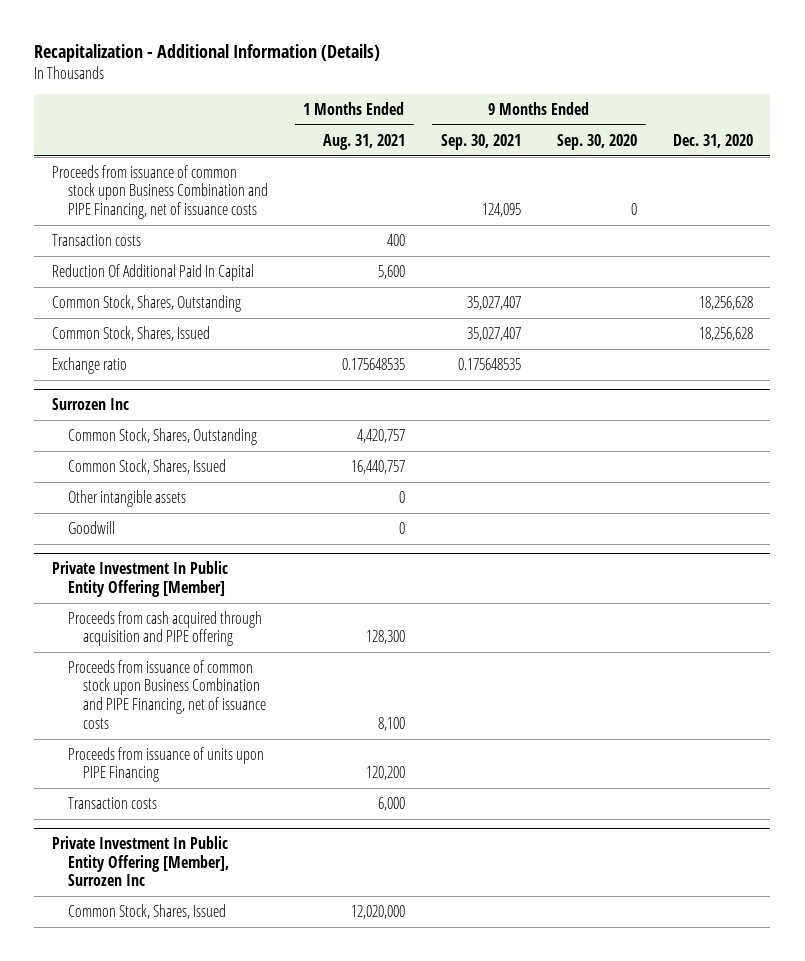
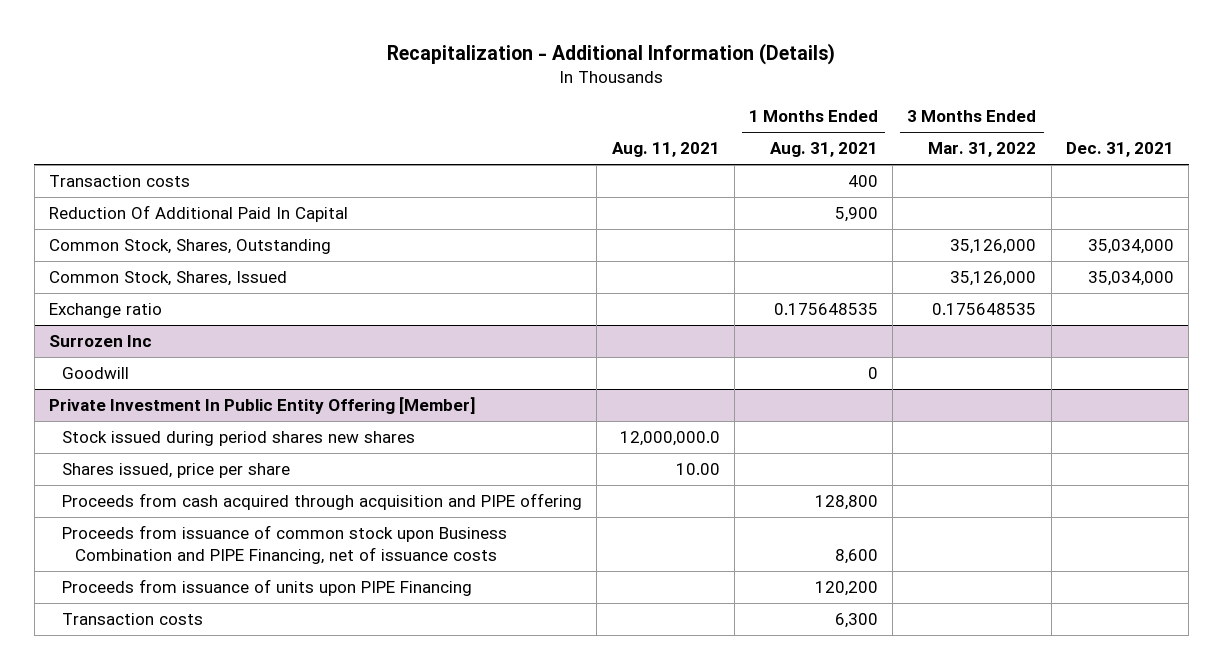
- | 1 Months Ended Aug. 31, 2021 | 9 Months Ended Sep. 30, 2021 | 9 Months Ended Sep. 30, 2020 | Dec. 31, 2020
+ | Aug. 11, 2021 | 1 Months Ended Aug. 31, 2021 | 3 Months Ended Mar. 31, 2022 | Dec. 31, 2021
- Proceeds from issuance of common stock upon Business Combination and PIPE Financing, net of issuance costs | | 124,095 | 0 |
- Reduction Of Additional Paid In Capital | 5,600 | | |
+ Reduction Of Additional Paid In Capital | | 5,900 | |
@ Surrozen Inc
- Common Stock, Shares, Outstanding | 4,420,757 | | |
- Common Stock, Shares, Issued | 16,440,757 | | |
- Other intangible assets | 0 | | |
@ Private Investment In Public Entity Offering [Member]
- Proceeds from cash acquired through acquisition and PIPE offering | 128,300 | | |
- Proceeds from issuance of common stock upon Business Combination and PIPE Financing, net of issuance costs | 8,100 | | |
+ Stock issued during period shares new shares | 12,000,000.0 | | |
+ Shares issued, price per share | 10.00 | | |
+ Proceeds from cash acquired through acquisition and PIPE offering | | 128,800 | |
+ Proceeds from issuance of common stock upon Business Combination and PIPE Financing, net of issuance costs | | 8,600 | |
- Transaction costs | 6,000 | | |
- Private Investment In Public Entity Offering [Member], Surrozen Inc
- Common Stock, Shares, Issued | 12,020,000 | | |
@ Private Investment In Public Entity Offering [Member]
+ Transaction costs | | 6,300 | |

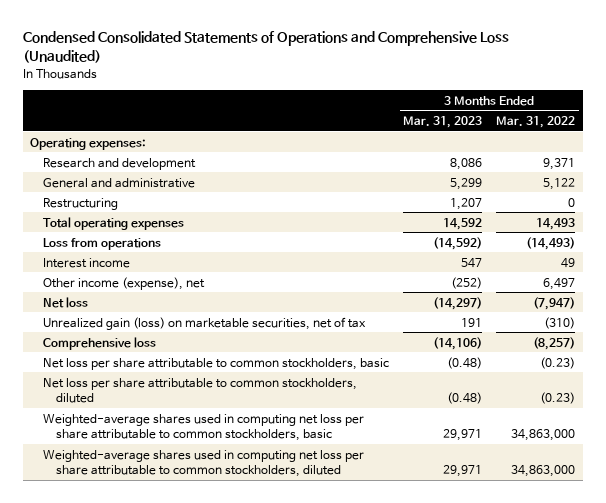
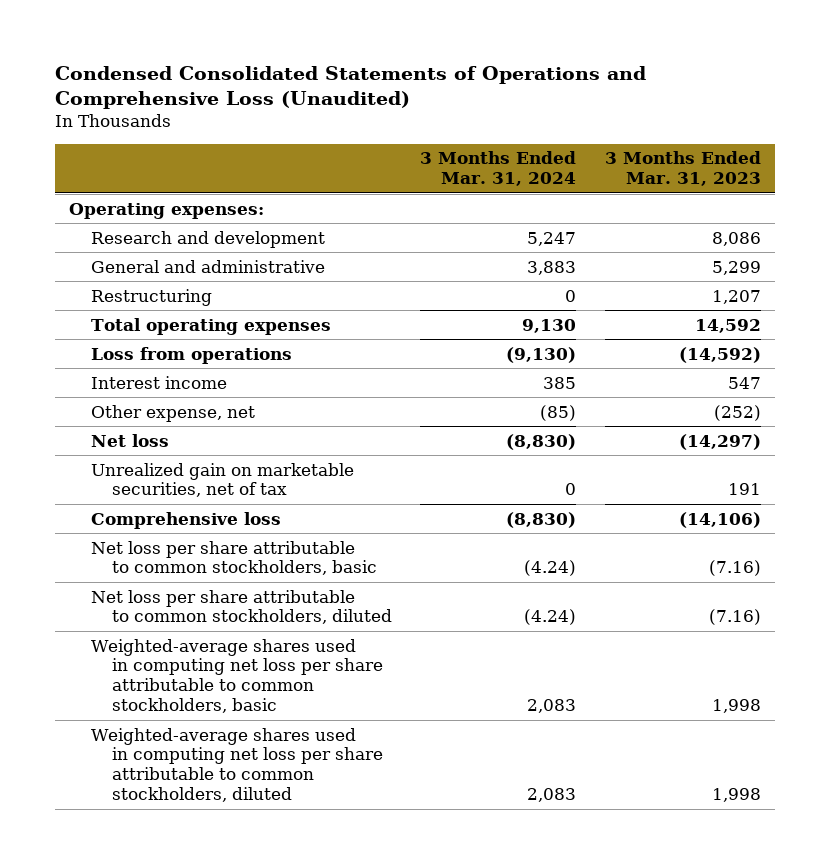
- | 3 Months Ended Mar. 31, 2023 | 3 Months Ended Mar. 31, 2022
+ | 3 Months Ended Mar. 31, 2024 | 3 Months Ended Mar. 31, 2023
- Other income (expense), net | (252) | 6,497
+ Other expense, net | (85) | (252)
- Unrealized gain (loss) on marketable securities, net of tax | 191 | (310)
+ Unrealized gain on marketable securities, net of tax | 0 | 191
- Net loss per share attributable to common stockholders, basic | (0.48) | (0.23)
- Net loss per share attributable to common stockholders, diluted | (0.48) | (0.23)
- Weighted-average shares used in computing net loss per share attributable to common stockholders, basic | 29,971 | 34,863,000
- Weighted-average shares used in computing net loss per share attributable to common stockholders, diluted | 29,971 | 34,863,000
+ Net loss per share attributable to common stockholders, basic | (4.24) | (7.16)
+ Net loss per share attributable to common stockholders, diluted | (4.24) | (7.16)
+ Weighted-average shares used in computing net loss per share attributable to common stockholders, basic | 2,083 | 1,998
+ Weighted-average shares used in computing net loss per share attributable to common stockholders, diluted | 2,083 | 1,998

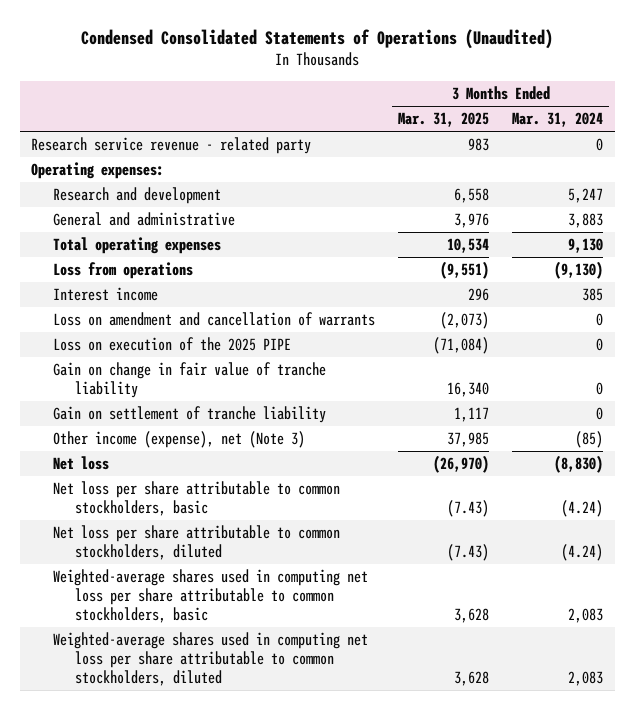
- Condensed Consolidated Statements of Operations and Comprehensive Loss (Unaudited)
+ Condensed Consolidated Statements of Operations (Unaudited)
- | 3 Months Ended Mar. 31, 2024 | 3 Months Ended Mar. 31, 2023
+ | 3 Months Ended Mar. 31, 2025 | 3 Months Ended Mar. 31, 2024
+ Research service revenue - related party | 983 | 0
- Restructuring | 0 | 1,207
- Other expense, net | (85) | (252)
+ Loss on amendment and cancellation of warrants | (2,073) | 0
+ Loss on execution of the 2025 PIPE | (71,084) | 0
+ Gain on change in fair value of tranche liability | 16,340 | 0
+ Gain on settlement of tranche liability | 1,117 | 0
+ Other income (expense), net (Note 3) | 37,985 | (85)
- Unrealized gain on marketable securities, net of tax | 0 | 191
- Comprehensive loss | (8,830) | (14,106)

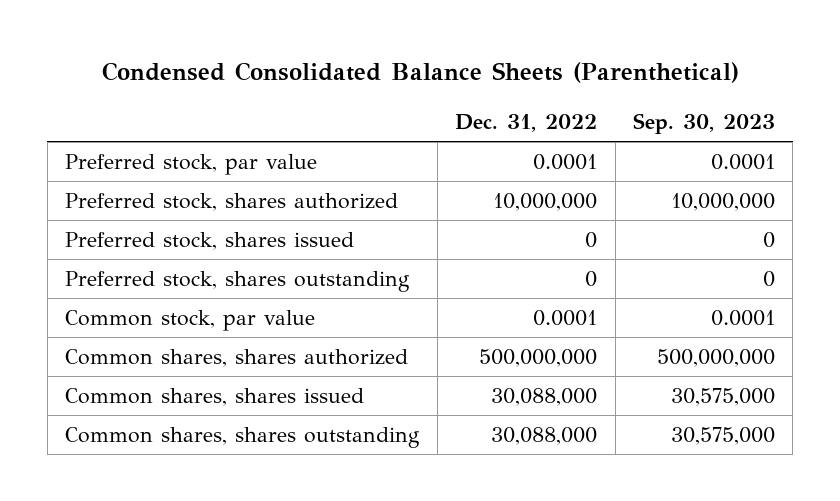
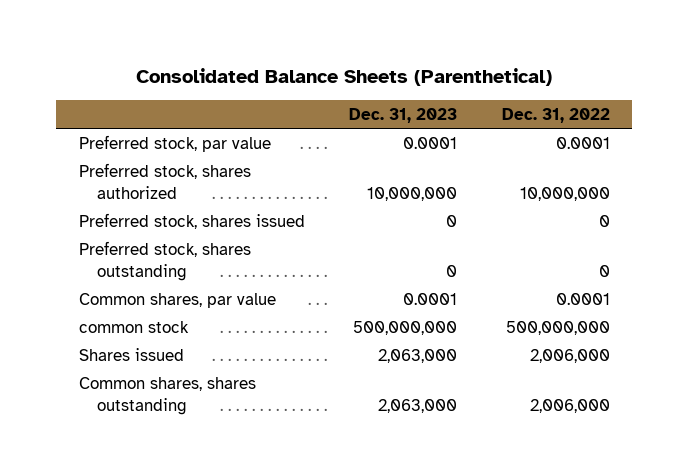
- Condensed Consolidated Balance Sheets (Parenthetical)
+ Consolidated Balance Sheets (Parenthetical)
- | Dec. 31, 2022 | Sep. 30, 2023
+ | Dec. 31, 2023 | Dec. 31, 2022
- Common stock, par value | 0.0001 | 0.0001
- Common shares, shares authorized | 500,000,000 | 500,000,000
- Common shares, shares issued | 30,088,000 | 30,575,000
- Common shares, shares outstanding | 30,088,000 | 30,575,000
+ Common shares, par value | 0.0001 | 0.0001
+ common stock | 500,000,000 | 500,000,000
+ Shares issued | 2,063,000 | 2,006,000
+ Common shares, shares outstanding | 2,063,000 | 2,006,000

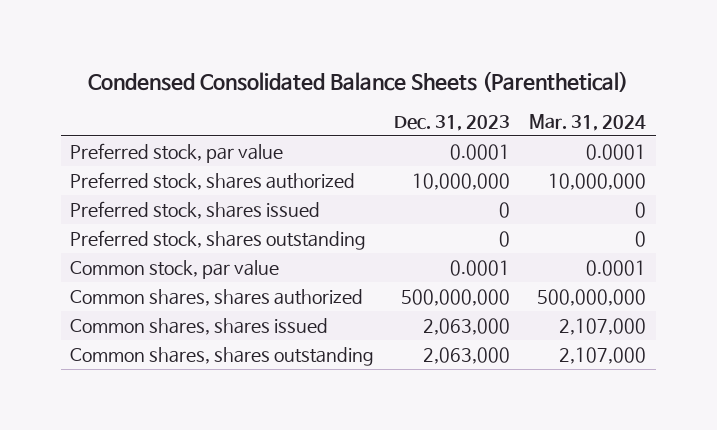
- Consolidated Balance Sheets (Parenthetical)
+ Condensed Consolidated Balance Sheets (Parenthetical)
- | Dec. 31, 2023 | Dec. 31, 2022
+ | Dec. 31, 2023 | Mar. 31, 2024
- Common shares, par value | 0.0001 | 0.0001
- common stock | 500,000,000 | 500,000,000
- Shares issued | 2,063,000 | 2,006,000
+ Common stock, par value | 0.0001 | 0.0001
+ Common shares, shares authorized | 500,000,000 | 500,000,000
+ Common shares, shares issued | 2,063,000 | 2,107,000

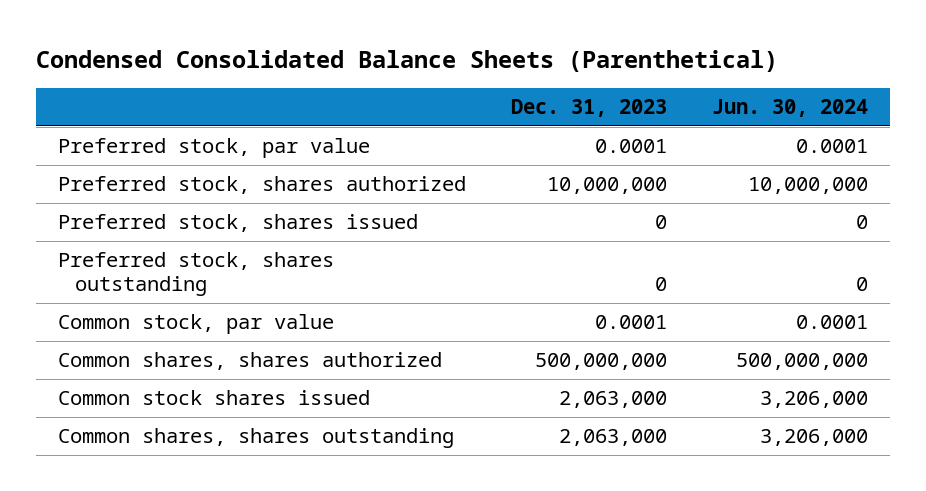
- | Dec. 31, 2023 | Mar. 31, 2024
+ | Dec. 31, 2023 | Jun. 30, 2024
- Common shares, shares issued | 2,063,000 | 2,107,000
+ Common stock shares issued | 2,063,000 | 3,206,000

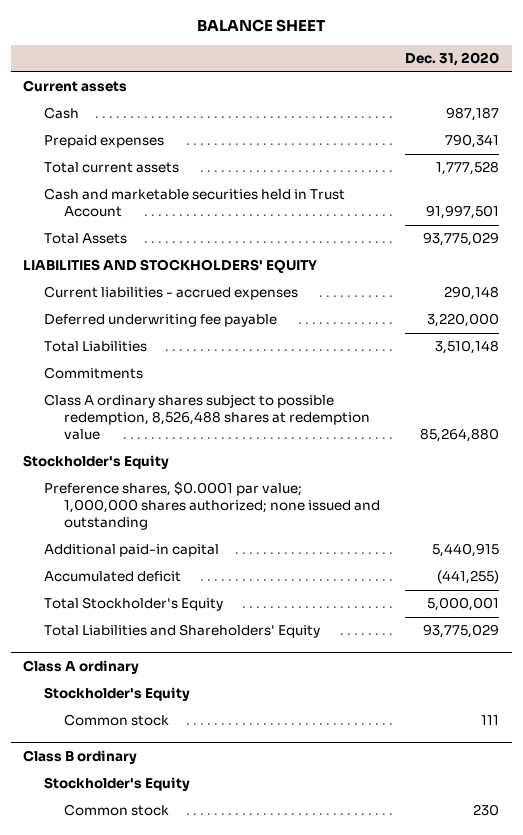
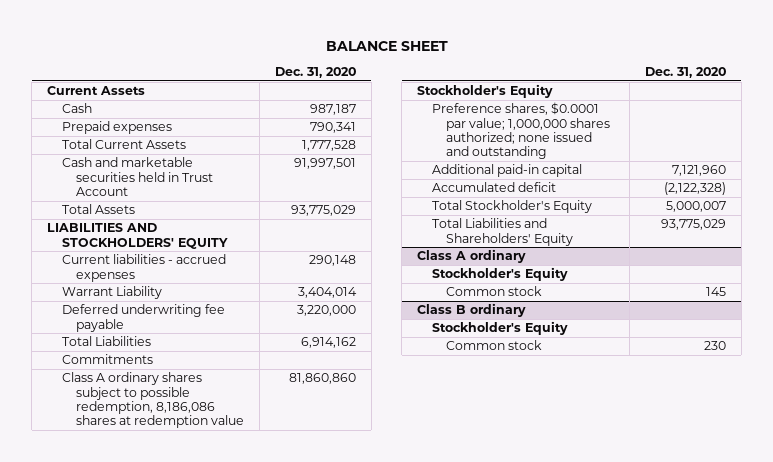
- Current assets
+ Current Assets
- Total current assets | 1,777,528
+ Total Current Assets | 1,777,528
+ Warrant Liability | 3,404,014
- Total Liabilities | 3,510,148
+ Total Liabilities | 6,914,162
- Class A ordinary shares subject to possible redemption, 8,526,488 shares at redemption value | 85,264,880
+ Class A ordinary shares subject to possible redemption, 8,186,086 shares at redemption value | 81,860,860
- Additional paid-in capital | 5,440,915
- Accumulated deficit | (441,255)
- Total Stockholder's Equity | 5,000,001
+ Additional paid-in capital | 7,121,960
+ Accumulated deficit | (2,122,328)
+ Total Stockholder's Equity | 5,000,007
@ Class A ordinary
- Common stock | 111
+ Common stock | 145

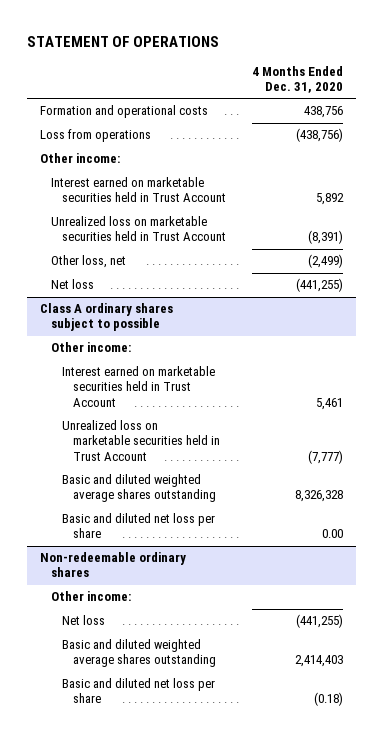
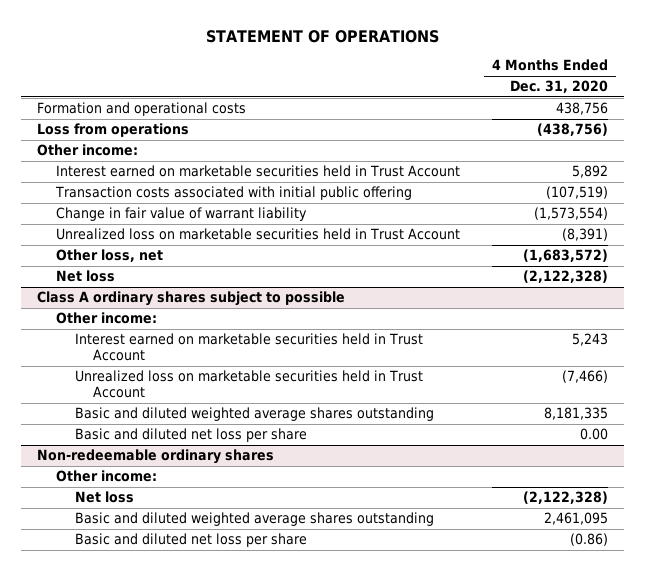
+ Transaction costs associated with initial public offering | (107,519)
+ Change in fair value of warrant liability | (1,573,554)
- Other loss, net | (2,499)
- Net loss | (441,255)
+ Other loss, net | (1,683,572)
+ Net loss | (2,122,328)
@ Class A ordinary shares subject to possible
- Interest earned on marketable securities held in Trust Account | 5,461
- Unrealized loss on marketable securities held in Trust Account | (7,777)
- Basic and diluted weighted average shares outstanding | 8,326,328
+ Interest earned on marketable securities held in Trust Account | 5,243
+ Unrealized loss on marketable securities held in Trust Account | (7,466)
+ Basic and diluted weighted average shares outstanding | 8,181,335
@ Non-redeemable ordinary shares
- Net loss | (441,255)
- Basic and diluted weighted average shares outstanding | 2,414,403
- Basic and diluted net loss per share | (0.18)
+ Net loss | (2,122,328)
+ Basic and diluted weighted average shares outstanding | 2,461,095
+ Basic and diluted net loss per share | (0.86)

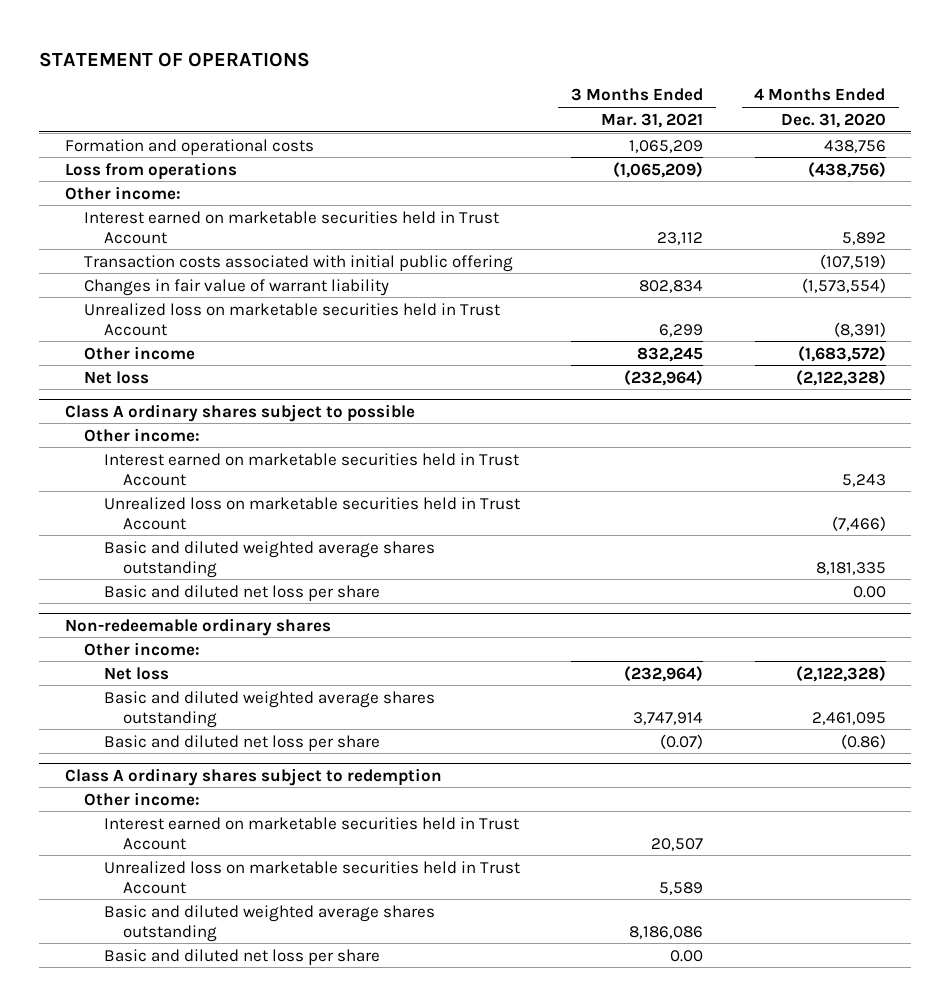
- | 4 Months Ended Dec. 31, 2020
+ | 3 Months Ended Mar. 31, 2021 | 4 Months Ended Dec. 31, 2020
- Change in fair value of warrant liability | (1,573,554)
+ Changes in fair value of warrant liability | 802,834 | (1,573,554)
- Other loss, net | (1,683,572)
+ Other income | 832,245 | (1,683,572)
+ Class A ordinary shares subject to redemption
+ Other income:
+ Interest earned on marketable securities held in Trust Account | 20,507 |
+ Unrealized loss on marketable securities held in Trust Account | 5,589 |
+ Basic and diluted weighted average shares outstanding | 8,186,086 |
+ Basic and diluted net loss per share | 0.00 |

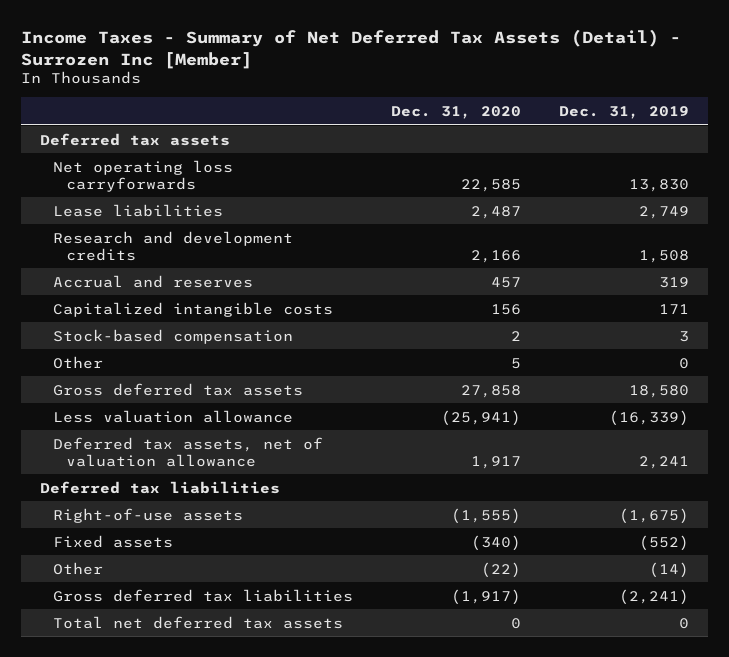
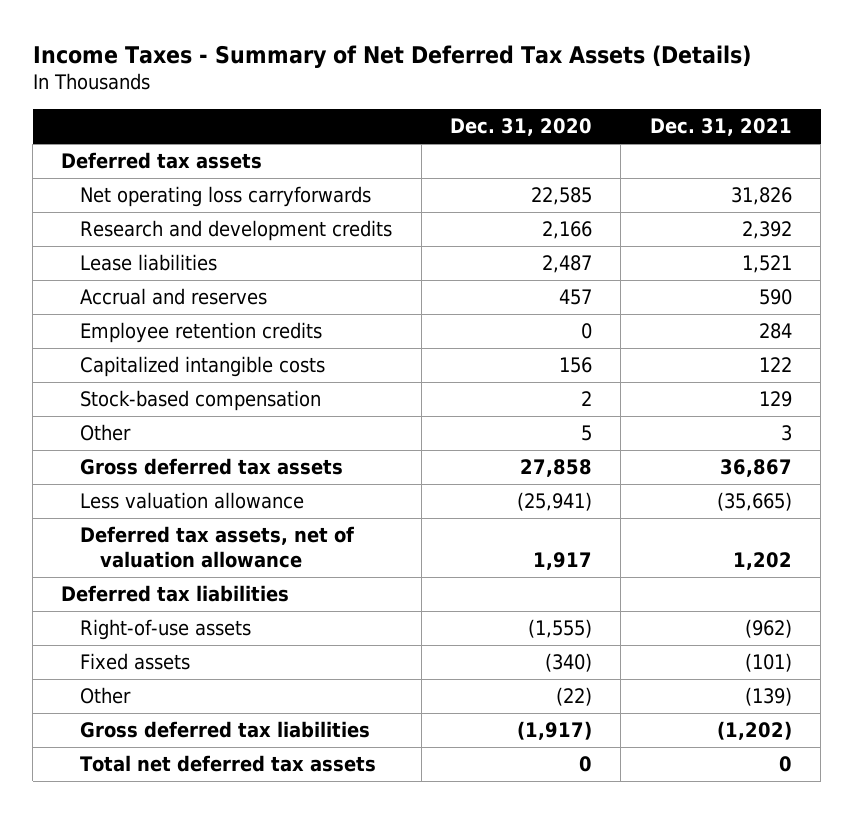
- Income Taxes - Summary of Net Deferred Tax Assets (Detail) - Surrozen Inc [Member]
+ Income Taxes - Summary of Net Deferred Tax Assets (Details)
- | Dec. 31, 2020 | Dec. 31, 2019
+ | Dec. 31, 2020 | Dec. 31, 2021
moved down: Lease liabilities | 2,487 | 1,521
+ Employee retention credits | 0 | 284

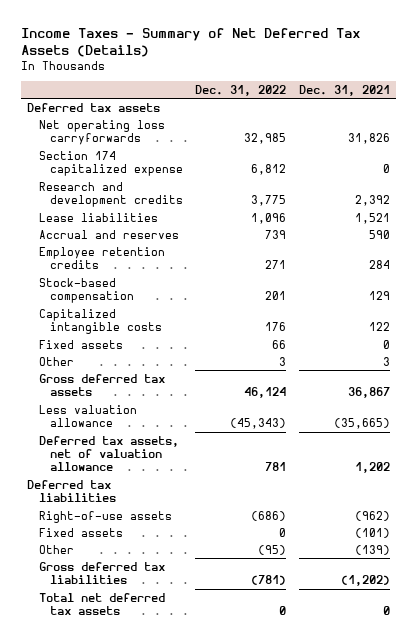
- | Dec. 31, 2020 | Dec. 31, 2021
+ | Dec. 31, 2022 | Dec. 31, 2021
+ Section 174 capitalized expense | 6,812 | 0
moved down: Capitalized intangible costs | 176 | 122
+ Fixed assets | 66 | 0

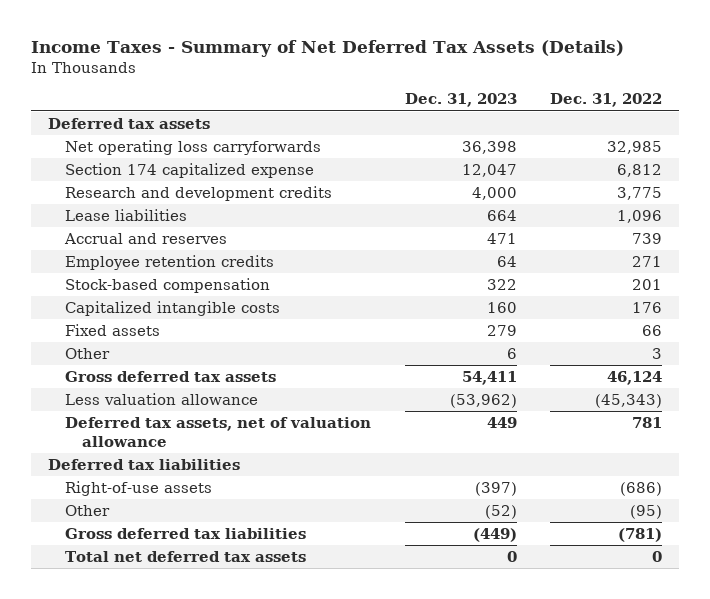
- | Dec. 31, 2022 | Dec. 31, 2021
+ | Dec. 31, 2023 | Dec. 31, 2022
- Fixed assets | 0 | (101)

